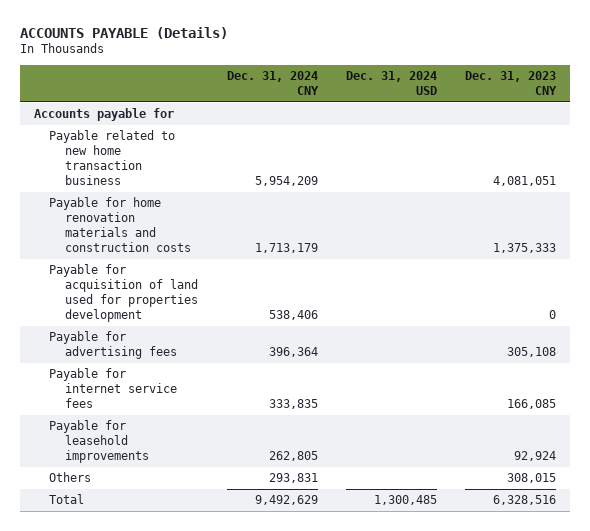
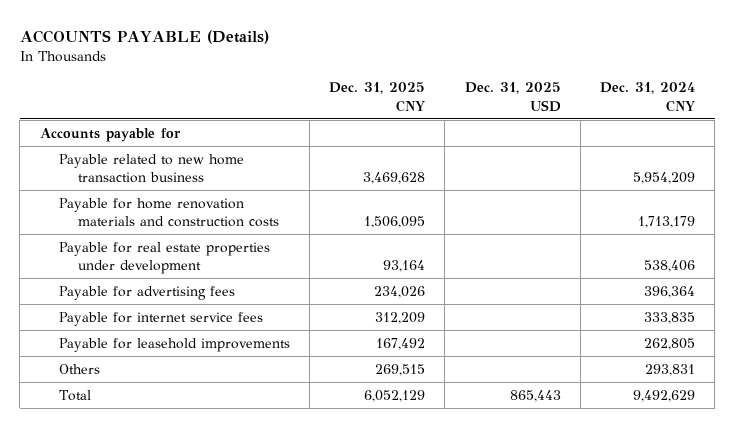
- | Dec. 31, 2024 CNY | Dec. 31, 2024 USD | Dec. 31, 2023 CNY
+ | Dec. 31, 2025 CNY | Dec. 31, 2025 USD | Dec. 31, 2024 CNY
- Payable for acquisition of land used for properties development | 538,406 | | 0
+ Payable for real estate properties under development | 93,164 | | 538,406

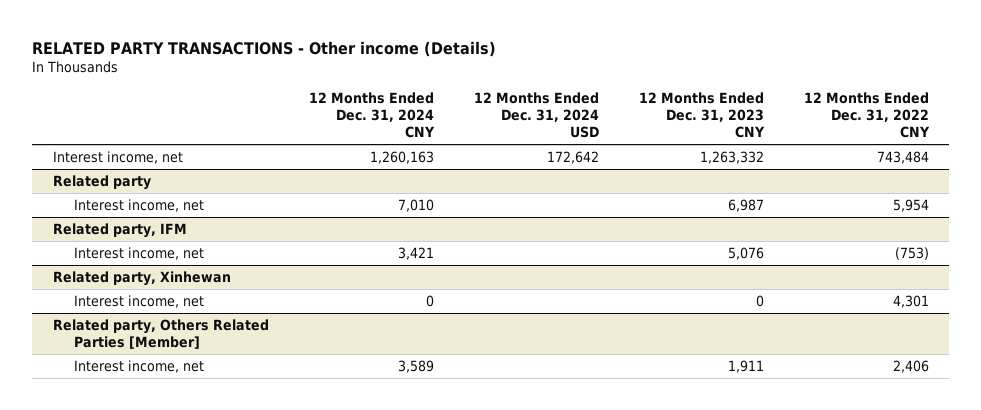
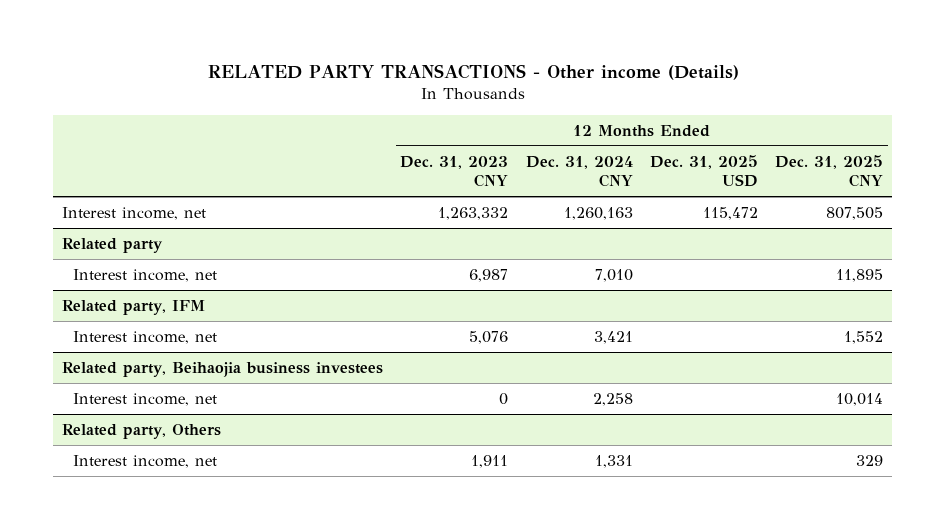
- | 12 Months Ended Dec. 31, 2024 CNY | 12 Months Ended Dec. 31, 2024 USD | 12 Months Ended Dec. 31, 2023 CNY | 12 Months Ended Dec. 31, 2022 CNY
+ | 12 Months Ended Dec. 31, 2023 CNY | 12 Months Ended Dec. 31, 2024 CNY | 12 Months Ended Dec. 31, 2025 USD | 12 Months Ended Dec. 31, 2025 CNY
- Related party, Xinhewan
- Interest income, net | 0 | | 0 | 4,301
- Related party, Others Related Parties [Member]
- Interest income, net | 3,589 | | 1,911 | 2,406
+ Related party, Beihaojia business investees
+ Interest income, net | 0 | 2,258 | | 10,014
+ Related party, Others
+ Interest income, net | 1,911 | 1,331 | | 329

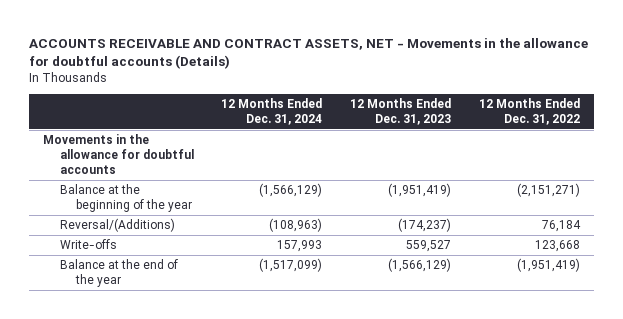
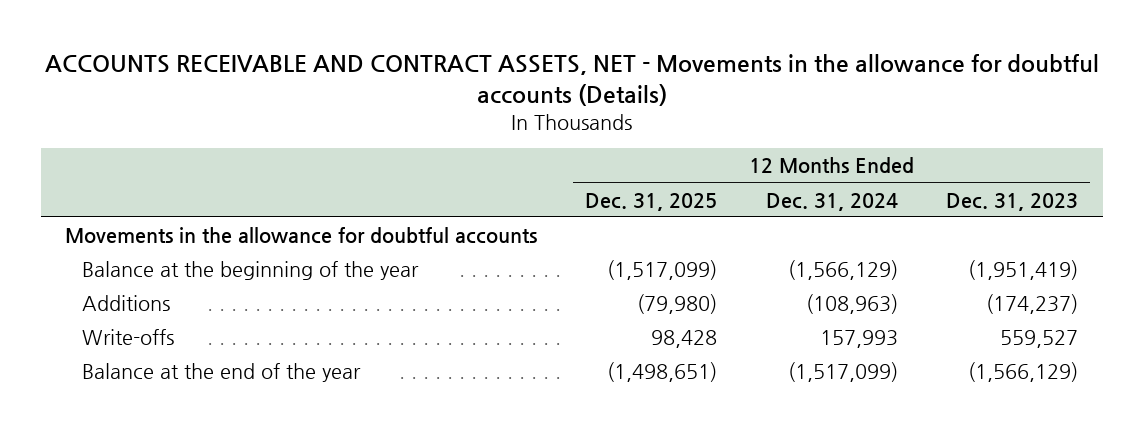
- | 12 Months Ended Dec. 31, 2024 | 12 Months Ended Dec. 31, 2023 | 12 Months Ended Dec. 31, 2022
+ | 12 Months Ended Dec. 31, 2025 | 12 Months Ended Dec. 31, 2024 | 12 Months Ended Dec. 31, 2023
- Reversal/(Additions) | (108,963) | (174,237) | 76,184
+ Additions | (79,980) | (108,963) | (174,237)

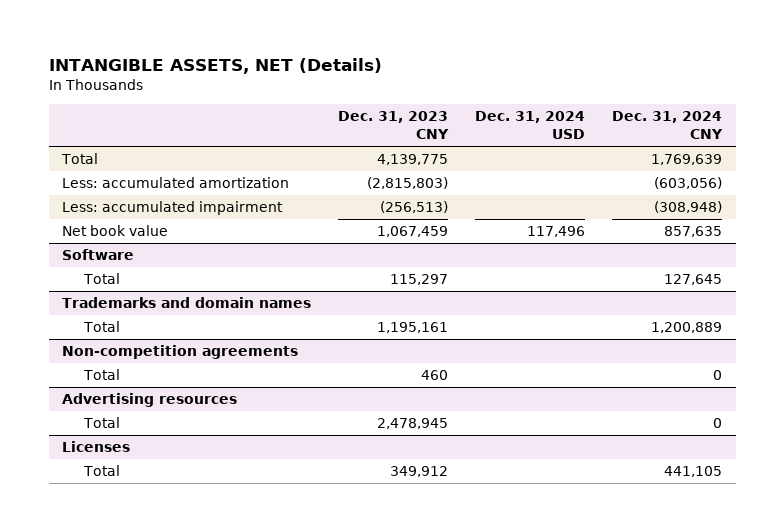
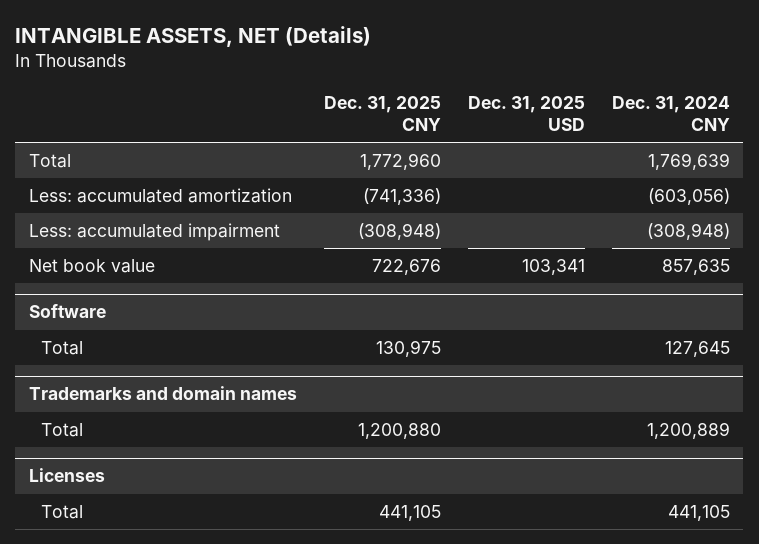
- | Dec. 31, 2023 CNY | Dec. 31, 2024 USD | Dec. 31, 2024 CNY
+ | Dec. 31, 2025 CNY | Dec. 31, 2025 USD | Dec. 31, 2024 CNY
- Non-competition agreements
- Total | 460 | | 0
- Advertising resources
- Total | 2,478,945 | | 0

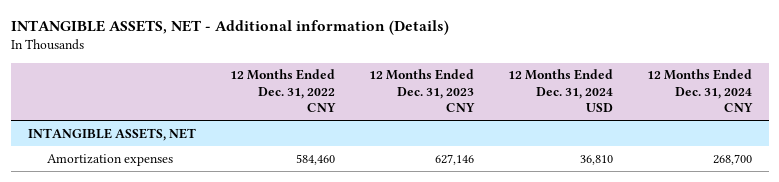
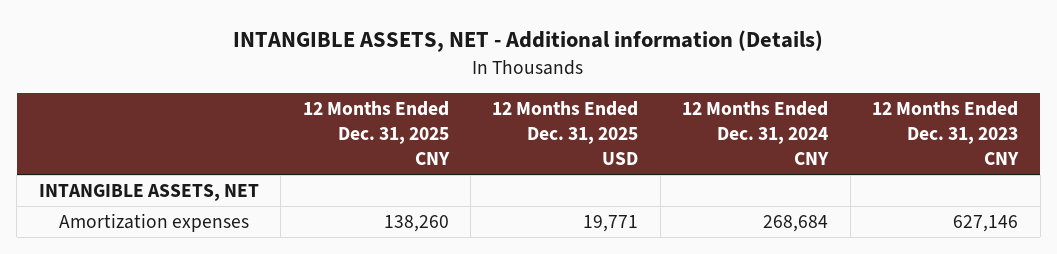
- | 12 Months Ended Dec. 31, 2022 CNY | 12 Months Ended Dec. 31, 2023 CNY | 12 Months Ended Dec. 31, 2024 USD | 12 Months Ended Dec. 31, 2024 CNY
+ | 12 Months Ended Dec. 31, 2025 CNY | 12 Months Ended Dec. 31, 2025 USD | 12 Months Ended Dec. 31, 2024 CNY | 12 Months Ended Dec. 31, 2023 CNY
- Amortization expenses | 584,460 | 627,146 | 36,810 | 268,700
+ Amortization expenses | 138,260 | 19,771 | 268,684 | 627,146

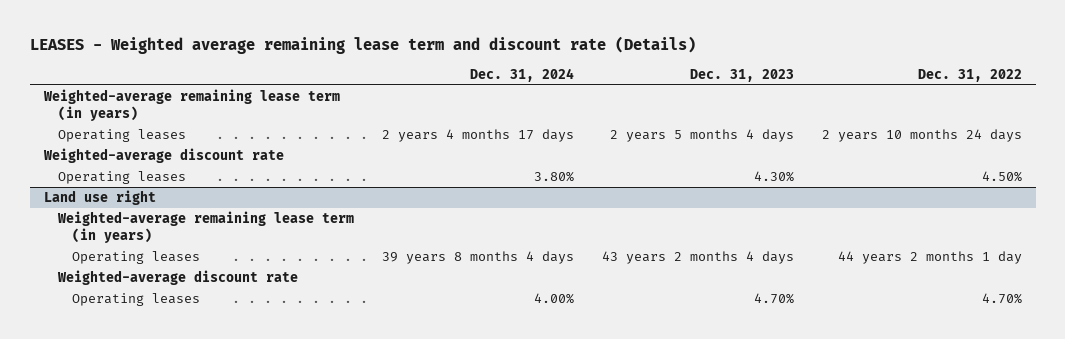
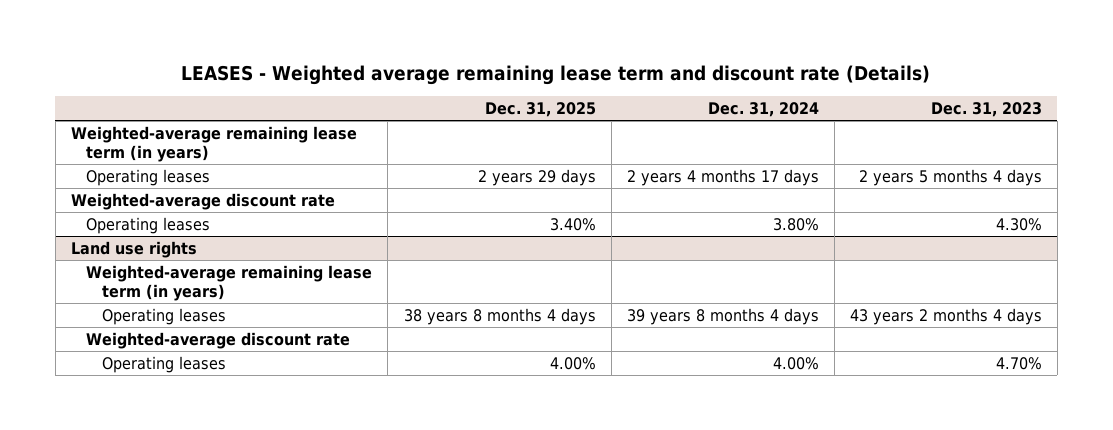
- | Dec. 31, 2024 | Dec. 31, 2023 | Dec. 31, 2022
+ | Dec. 31, 2025 | Dec. 31, 2024 | Dec. 31, 2023
- Land use right
+ Land use rights

